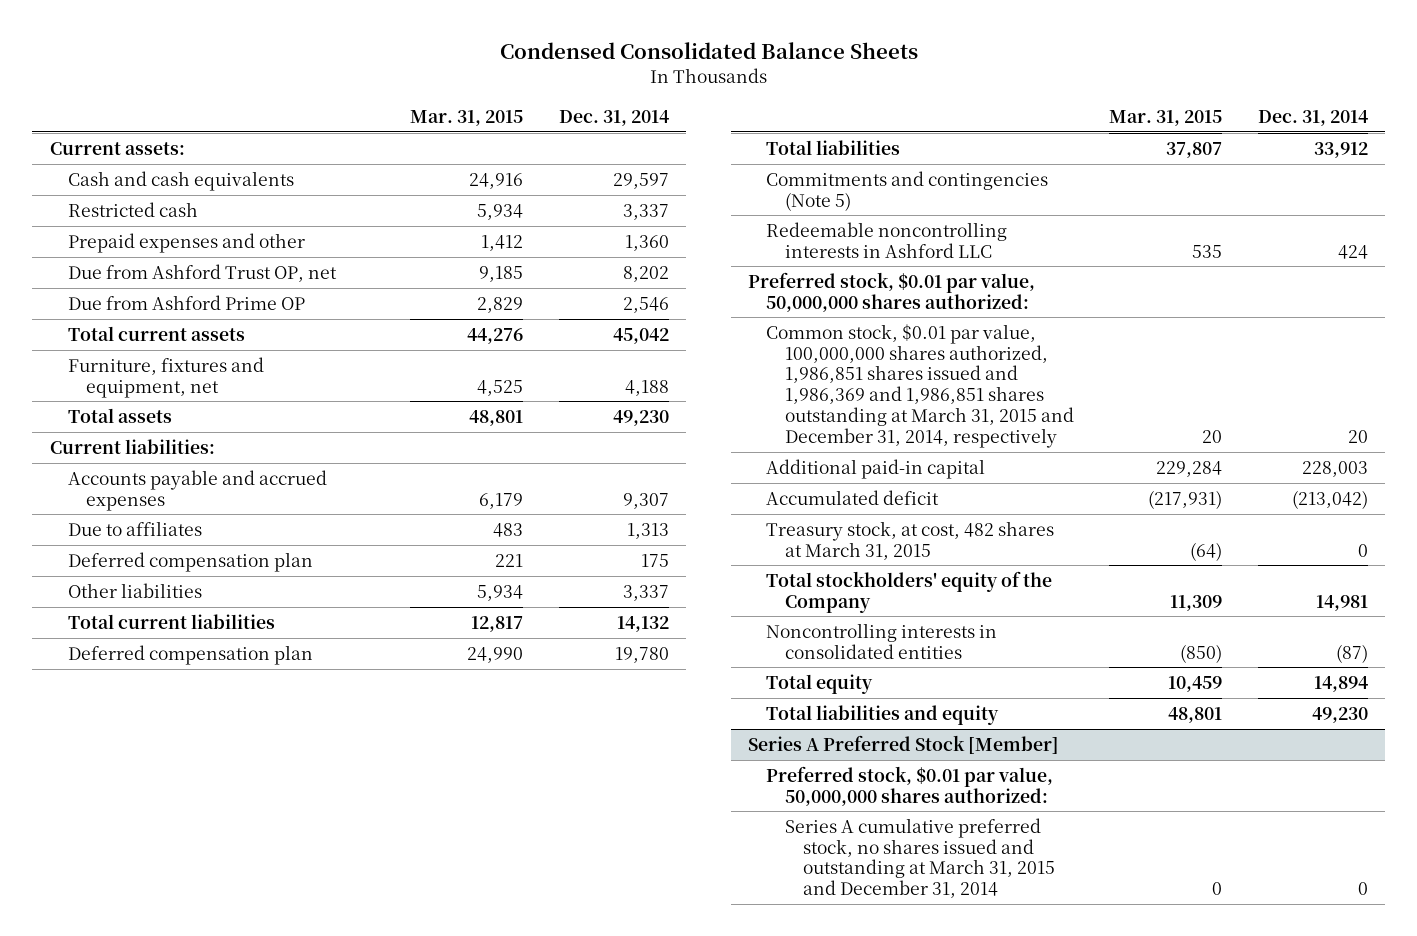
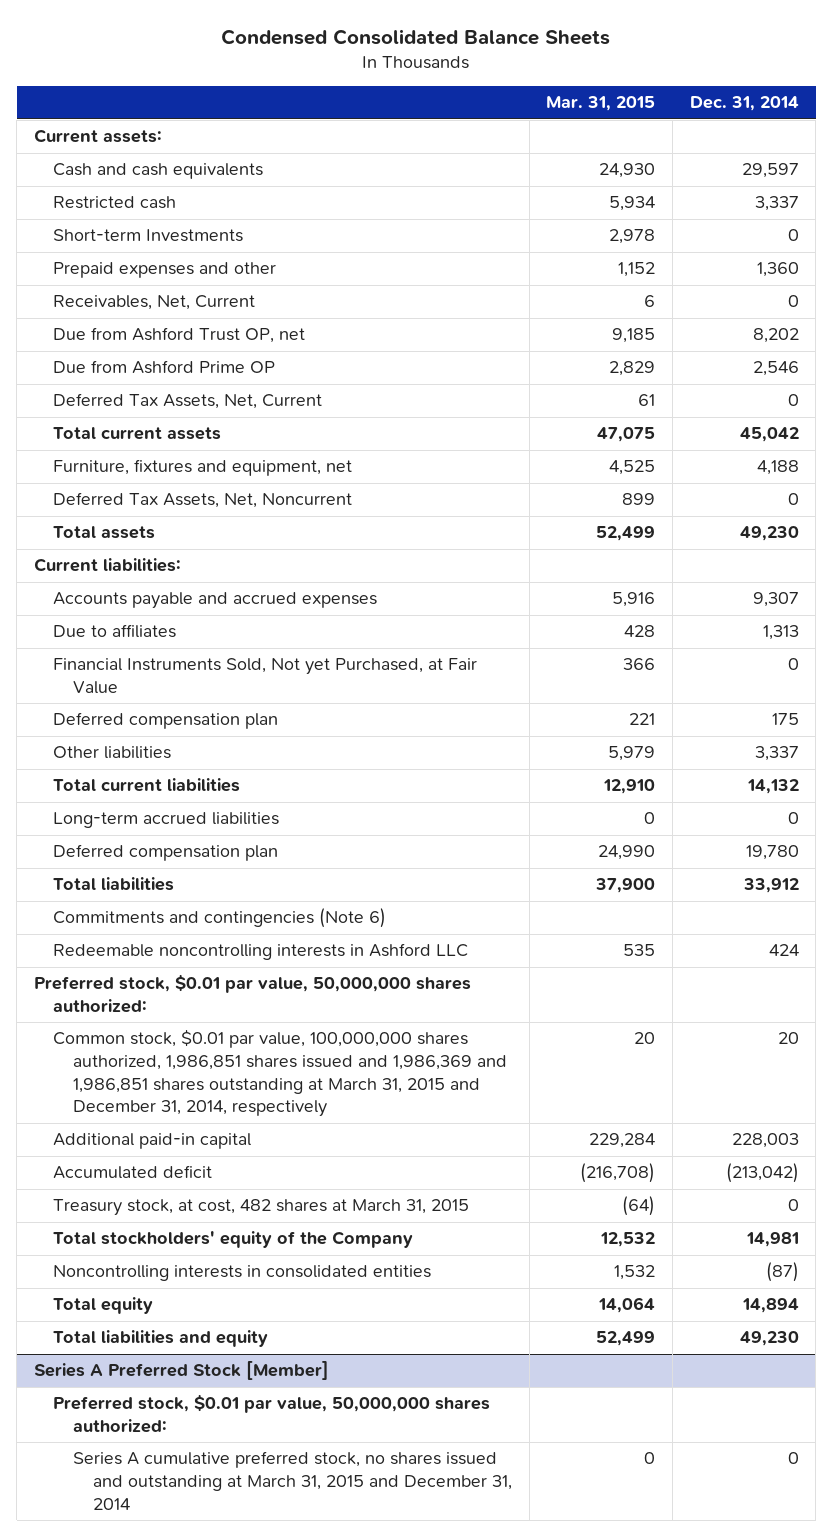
- Cash and cash equivalents | 24,916 | 29,597
+ Cash and cash equivalents | 24,930 | 29,597
- Prepaid expenses and other | 1,412 | 1,360
+ Short-term Investments | 2,978 | 0
+ Prepaid expenses and other | 1,152 | 1,360
+ Receivables, Net, Current | 6 | 0
- Total current assets | 44,276 | 45,042
+ Deferred Tax Assets, Net, Current | 61 | 0
+ Total current assets | 47,075 | 45,042
- Total assets | 48,801 | 49,230
+ Deferred Tax Assets, Net, Noncurrent | 899 | 0
+ Total assets | 52,499 | 49,230
- Accounts payable and accrued expenses | 6,179 | 9,307
- Due to affiliates | 483 | 1,313
+ Accounts payable and accrued expenses | 5,916 | 9,307
+ Due to affiliates | 428 | 1,313
+ Financial Instruments Sold, Not yet Purchased, at Fair Value | 366 | 0
- Other liabilities | 5,934 | 3,337
- Total current liabilities | 12,817 | 14,132
+ Other liabilities | 5,979 | 3,337
+ Total current liabilities | 12,910 | 14,132
+ Long-term accrued liabilities | 0 | 0
- Total liabilities | 37,807 | 33,912
- Commitments and contingencies (Note 5)
+ Total liabilities | 37,900 | 33,912
+ Commitments and contingencies (Note 6)
- Accumulated deficit | (217,931) | (213,042)
+ Accumulated deficit | (216,708) | (213,042)
- Total stockholders' equity of the Company | 11,309 | 14,981
- Noncontrolling interests in consolidated entities | (850) | (87)
- Total equity | 10,459 | 14,894
- Total liabilities and equity | 48,801 | 49,230
+ Total stockholders' equity of the Company | 12,532 | 14,981
+ Noncontrolling interests in consolidated entities | 1,532 | (87)
+ Total equity | 14,064 | 14,894
+ Total liabilities and equity | 52,499 | 49,230

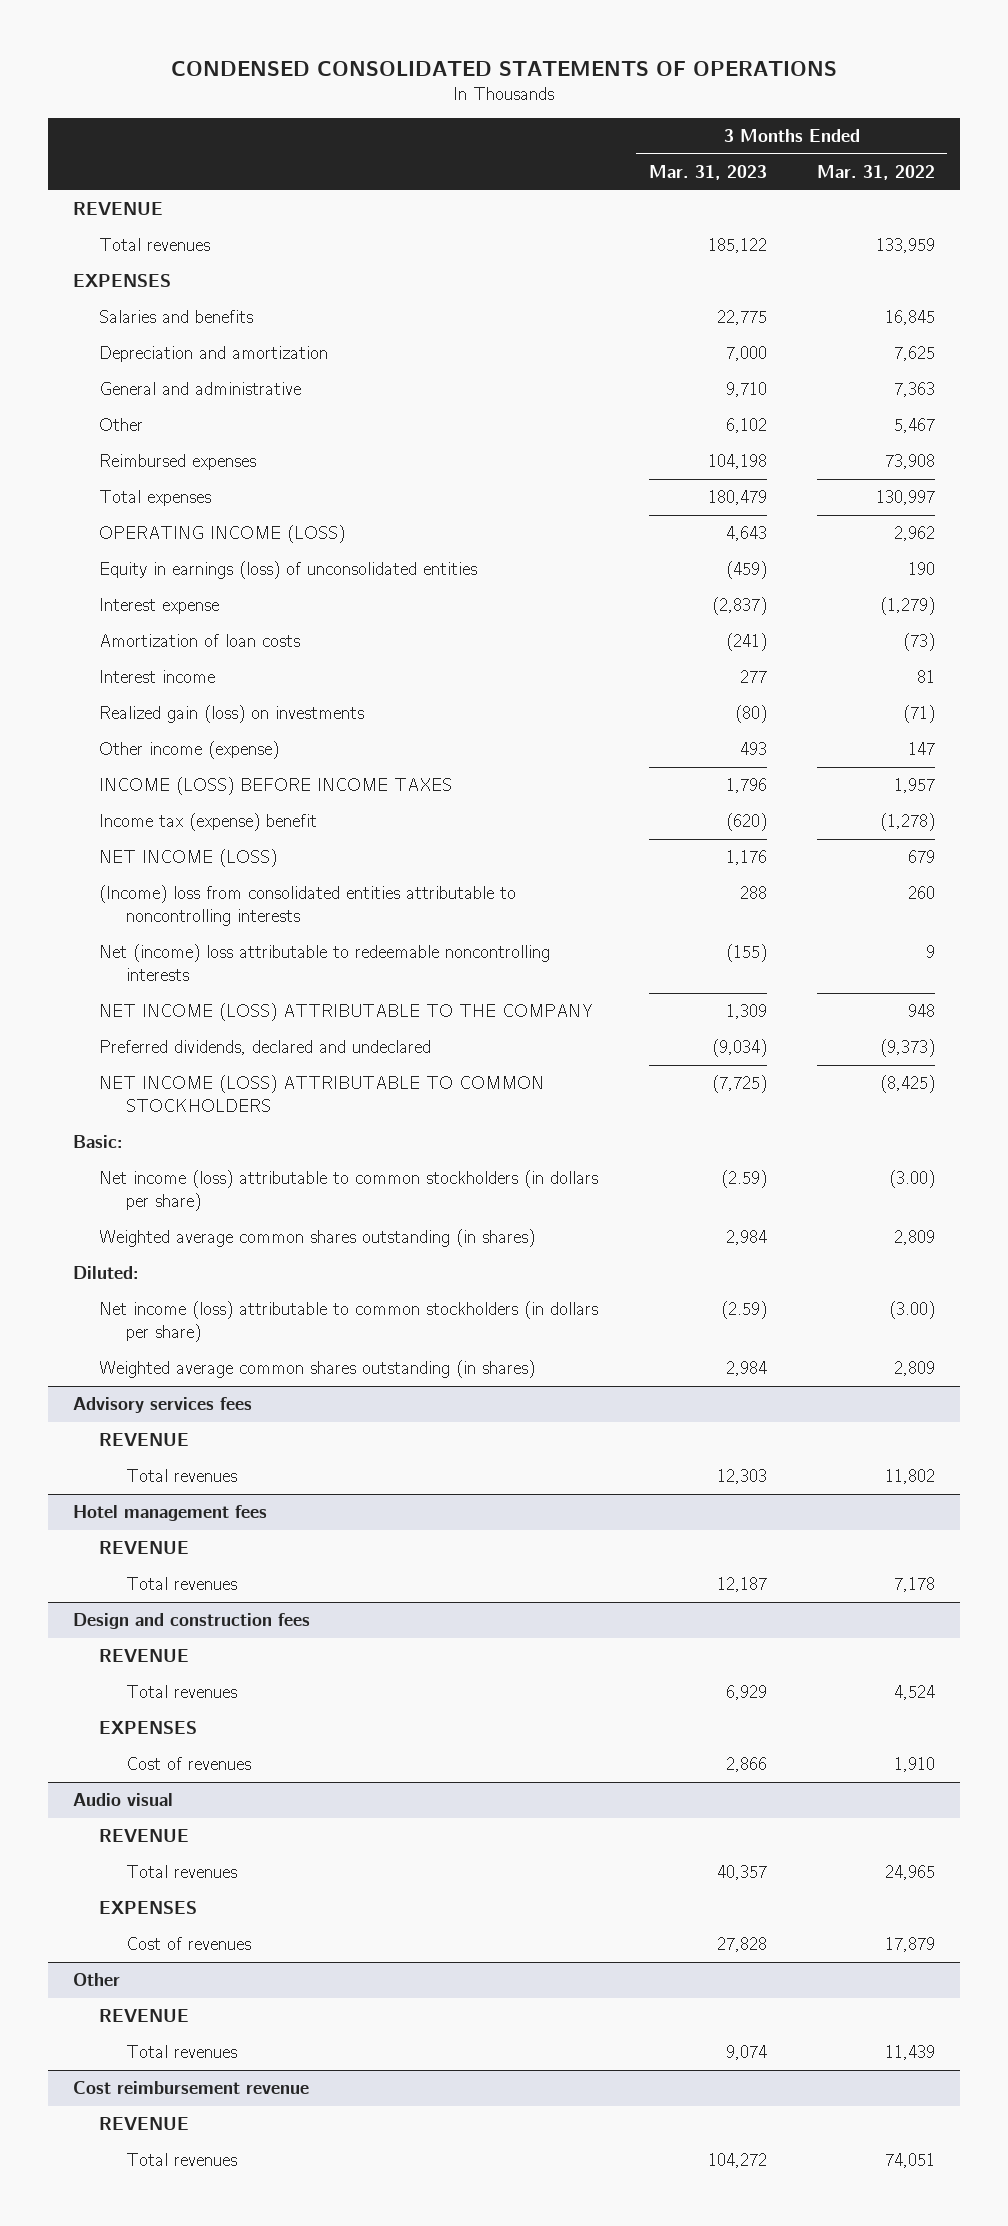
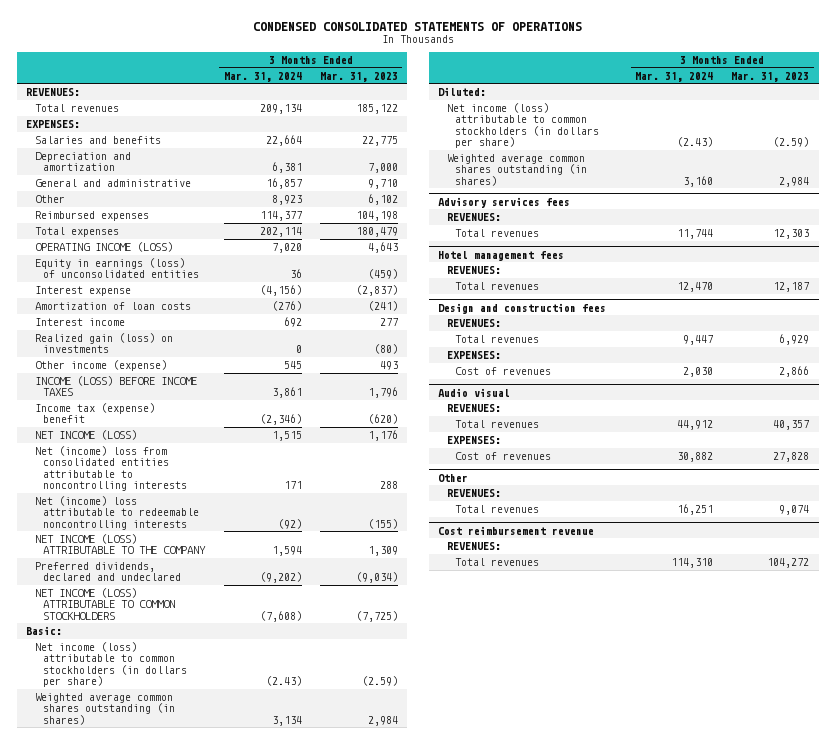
- | 3 Months Ended Mar. 31, 2023 | 3 Months Ended Mar. 31, 2022
+ | 3 Months Ended Mar. 31, 2024 | 3 Months Ended Mar. 31, 2023
- REVENUE
+ REVENUES:
- EXPENSES
+ EXPENSES:
- (Income) loss from consolidated entities attributable to noncontrolling interests | 288 | 260
+ Net (income) loss from consolidated entities attributable to noncontrolling interests | 171 | 288
@ Advisory services fees
- REVENUE
+ REVENUES:
@ Hotel management fees
- REVENUE
+ REVENUES:
@ Design and construction fees
- REVENUE
+ REVENUES:
- EXPENSES
+ EXPENSES:
@ Audio visual
- REVENUE
+ REVENUES:
- EXPENSES
+ EXPENSES:
@ Other
- REVENUE
+ REVENUES:
@ Cost reimbursement revenue
- REVENUE
+ REVENUES:

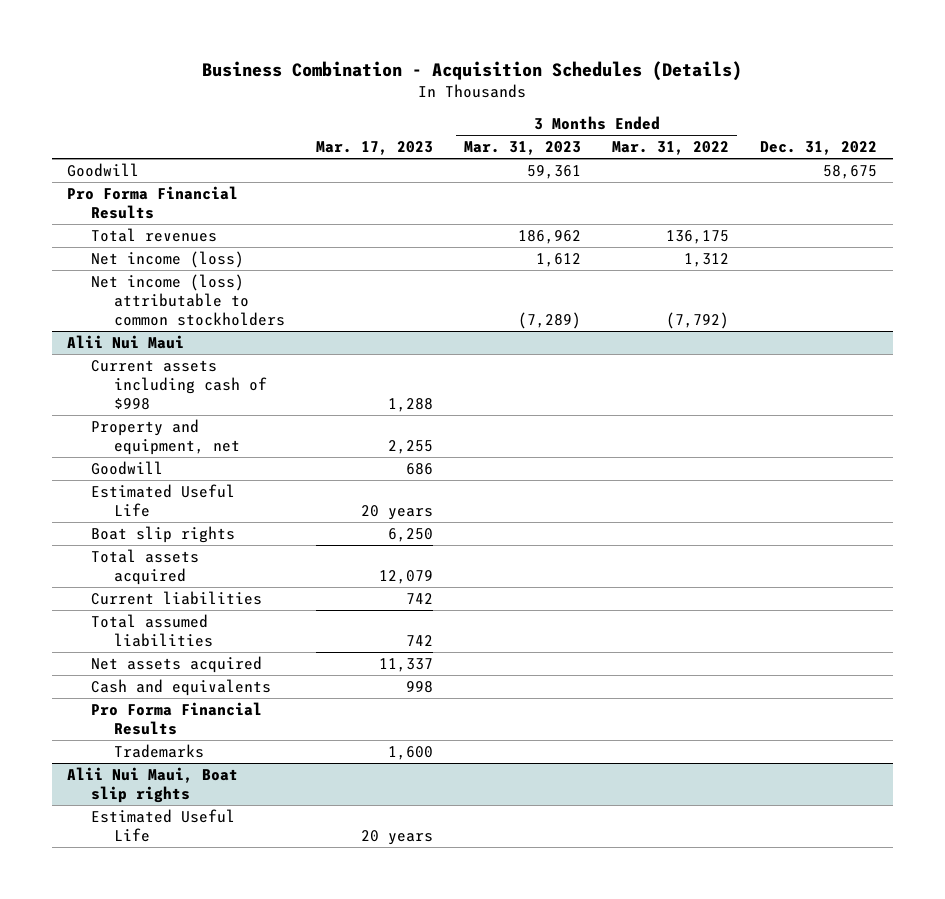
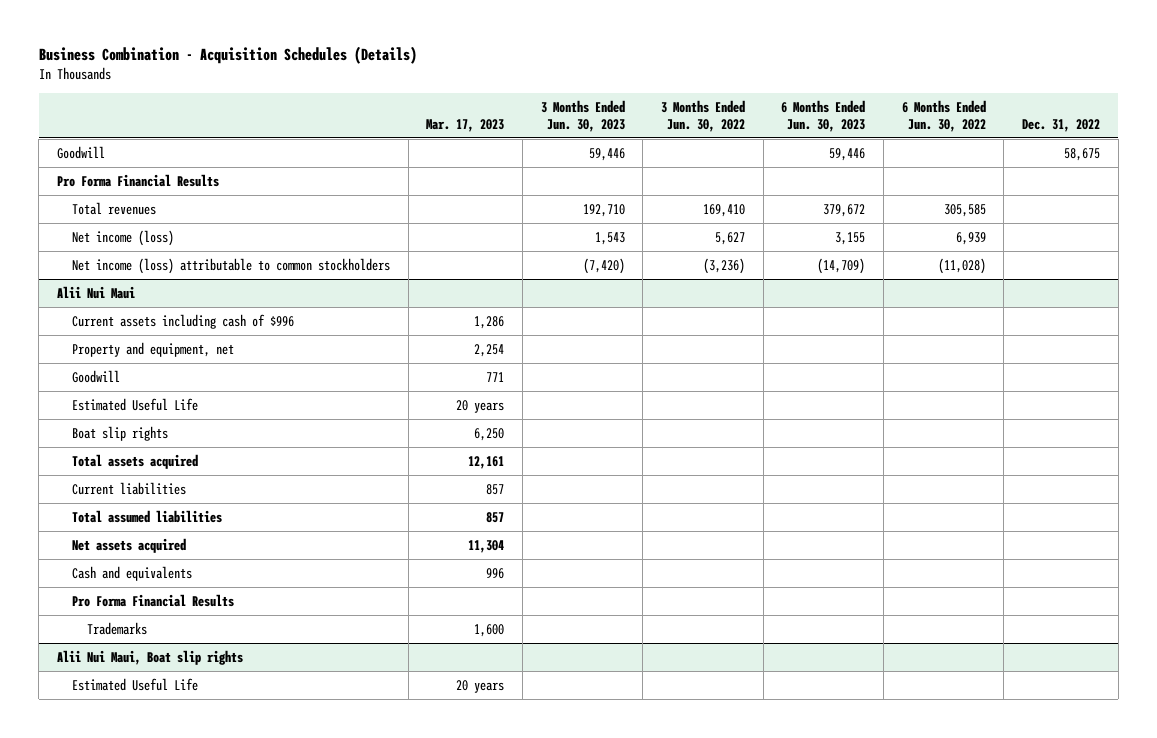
- | Mar. 17, 2023 | 3 Months Ended Mar. 31, 2023 | 3 Months Ended Mar. 31, 2022 | Dec. 31, 2022
+ | Mar. 17, 2023 | 3 Months Ended Jun. 30, 2023 | 3 Months Ended Jun. 30, 2022 | 6 Months Ended Jun. 30, 2023 | 6 Months Ended Jun. 30, 2022 | Dec. 31, 2022
@ Alii Nui Maui
- Current assets including cash of $998 | 1,288 | | |
- Property and equipment, net | 2,255 | | |
- Goodwill | 686 | | |
+ Current assets including cash of $996 | 1,286 | | | | |
+ Property and equipment, net | 2,254 | | | | |
+ Goodwill | 771 | | | | |
- Total assets acquired | 12,079 | | |
- Current liabilities | 742 | | |
- Total assumed liabilities | 742 | | |
- Net assets acquired | 11,337 | | |
- Cash and equivalents | 998 | | |
+ Total assets acquired | 12,161 | | | | |
+ Current liabilities | 857 | | | | |
+ Total assumed liabilities | 857 | | | | |
+ Net assets acquired | 11,304 | | | | |
+ Cash and equivalents | 996 | | | | |

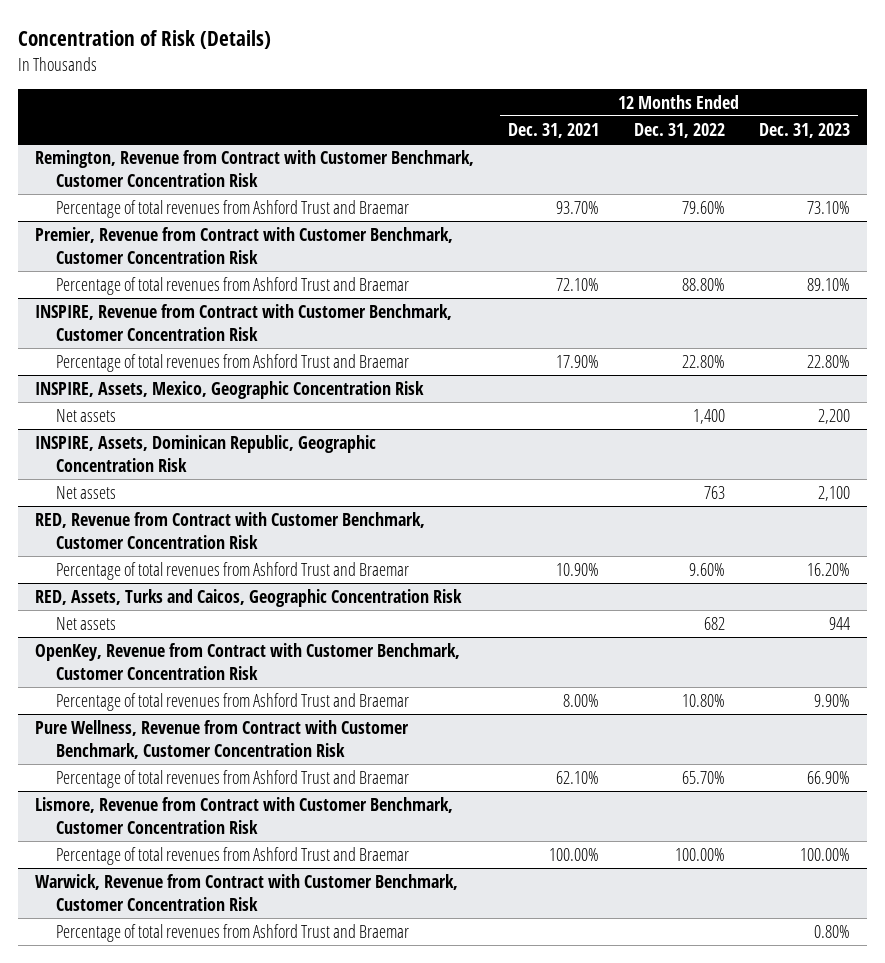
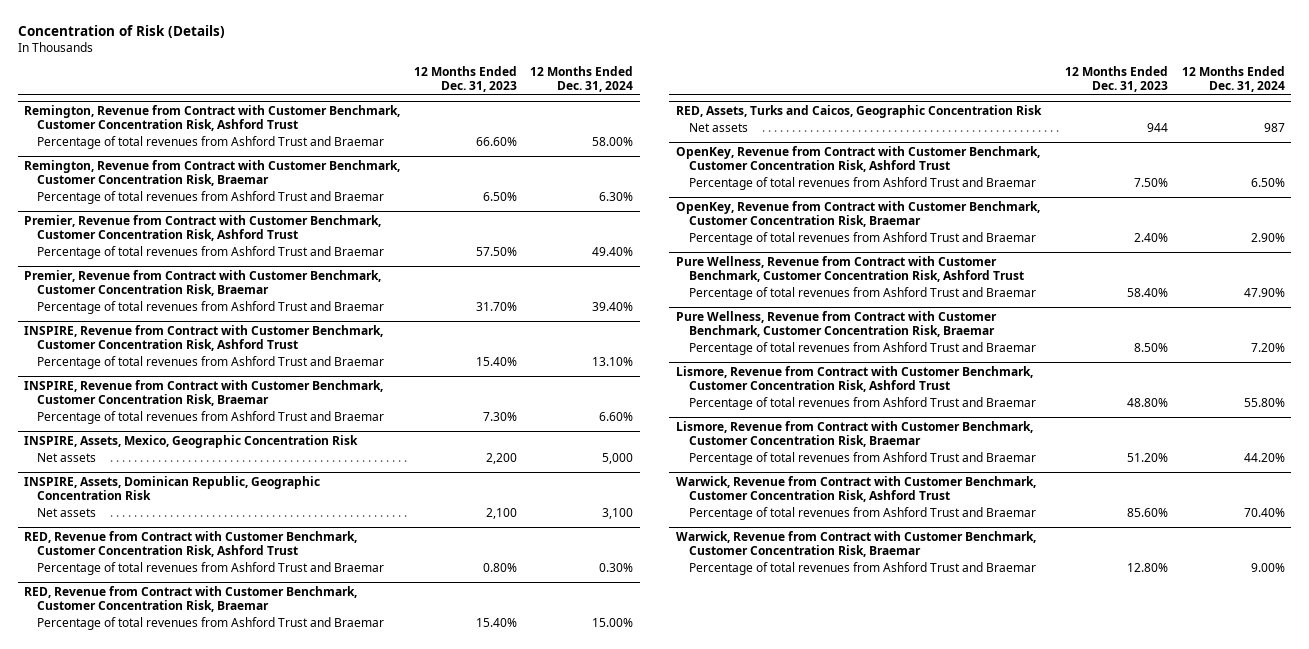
- | 12 Months Ended Dec. 31, 2021 | 12 Months Ended Dec. 31, 2022 | 12 Months Ended Dec. 31, 2023
+ | 12 Months Ended Dec. 31, 2023 | 12 Months Ended Dec. 31, 2024
- Remington, Revenue from Contract with Customer Benchmark, Customer Concentration Risk
- Percentage of total revenues from Ashford Trust and Braemar | 93.70% | 79.60% | 73.10%
- Premier, Revenue from Contract with Customer Benchmark, Customer Concentration Risk
- Percentage of total revenues from Ashford Trust and Braemar | 72.10% | 88.80% | 89.10%
- INSPIRE, Revenue from Contract with Customer Benchmark, Customer Concentration Risk
- Percentage of total revenues from Ashford Trust and Braemar | 17.90% | 22.80% | 22.80%
+ Remington, Revenue from Contract with Customer Benchmark, Customer Concentration Risk, Ashford Trust
+ Percentage of total revenues from Ashford Trust and Braemar | 66.60% | 58.00%
+ Remington, Revenue from Contract with Customer Benchmark, Customer Concentration Risk, Braemar
+ Percentage of total revenues from Ashford Trust and Braemar | 6.50% | 6.30%
+ Premier, Revenue from Contract with Customer Benchmark, Customer Concentration Risk, Ashford Trust
+ Percentage of total revenues from Ashford Trust and Braemar | 57.50% | 49.40%
+ Premier, Revenue from Contract with Customer Benchmark, Customer Concentration Risk, Braemar
+ Percentage of total revenues from Ashford Trust and Braemar | 31.70% | 39.40%
+ INSPIRE, Revenue from Contract with Customer Benchmark, Customer Concentration Risk, Ashford Trust
+ Percentage of total revenues from Ashford Trust and Braemar | 15.40% | 13.10%
+ INSPIRE, Revenue from Contract with Customer Benchmark, Customer Concentration Risk, Braemar
+ Percentage of total revenues from Ashford Trust and Braemar | 7.30% | 6.60%
- RED, Revenue from Contract with Customer Benchmark, Customer Concentration Risk
- Percentage of total revenues from Ashford Trust and Braemar | 10.90% | 9.60% | 16.20%
+ RED, Revenue from Contract with Customer Benchmark, Customer Concentration Risk, Ashford Trust
+ Percentage of total revenues from Ashford Trust and Braemar | 0.80% | 0.30%
+ RED, Revenue from Contract with Customer Benchmark, Customer Concentration Risk, Braemar
+ Percentage of total revenues from Ashford Trust and Braemar | 15.40% | 15.00%
- OpenKey, Revenue from Contract with Customer Benchmark, Customer Concentration Risk
- Percentage of total revenues from Ashford Trust and Braemar | 8.00% | 10.80% | 9.90%
- Pure Wellness, Revenue from Contract with Customer Benchmark, Customer Concentration Risk
- Percentage of total revenues from Ashford Trust and Braemar | 62.10% | 65.70% | 66.90%
- Lismore, Revenue from Contract with Customer Benchmark, Customer Concentration Risk
- Percentage of total revenues from Ashford Trust and Braemar | 100.00% | 100.00% | 100.00%
- Warwick, Revenue from Contract with Customer Benchmark, Customer Concentration Risk
- Percentage of total revenues from Ashford Trust and Braemar | | | 0.80%
+ OpenKey, Revenue from Contract with Customer Benchmark, Customer Concentration Risk, Ashford Trust
+ Percentage of total revenues from Ashford Trust and Braemar | 7.50% | 6.50%
+ OpenKey, Revenue from Contract with Customer Benchmark, Customer Concentration Risk, Braemar
+ Percentage of total revenues from Ashford Trust and Braemar | 2.40% | 2.90%
+ Pure Wellness, Revenue from Contract with Customer Benchmark, Customer Concentration Risk, Ashford Trust
+ Percentage of total revenues from Ashford Trust and Braemar | 58.40% | 47.90%
+ Pure Wellness, Revenue from Contract with Customer Benchmark, Customer Concentration Risk, Braemar
+ Percentage of total revenues from Ashford Trust and Braemar | 8.50% | 7.20%
+ Lismore, Revenue from Contract with Customer Benchmark, Customer Concentration Risk, Ashford Trust
+ Percentage of total revenues from Ashford Trust and Braemar | 48.80% | 55.80%
+ Lismore, Revenue from Contract with Customer Benchmark, Customer Concentration Risk, Braemar
+ Percentage of total revenues from Ashford Trust and Braemar | 51.20% | 44.20%
+ Warwick, Revenue from Contract with Customer Benchmark, Customer Concentration Risk, Ashford Trust
+ Percentage of total revenues from Ashford Trust and Braemar | 85.60% | 70.40%
+ Warwick, Revenue from Contract with Customer Benchmark, Customer Concentration Risk, Braemar
+ Percentage of total revenues from Ashford Trust and Braemar | 12.80% | 9.00%

